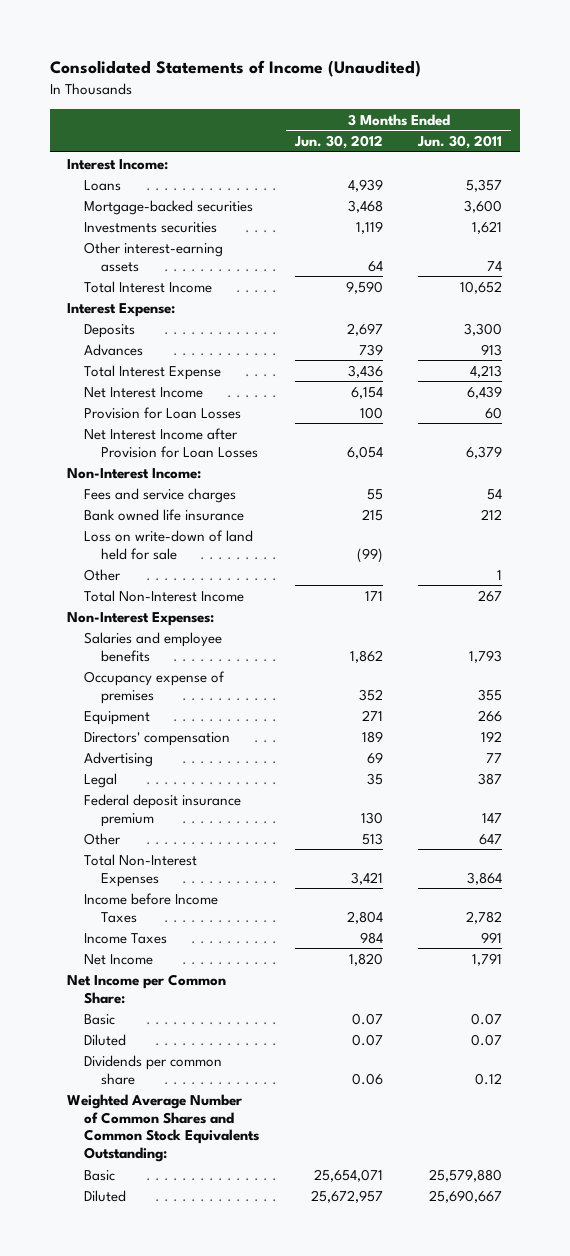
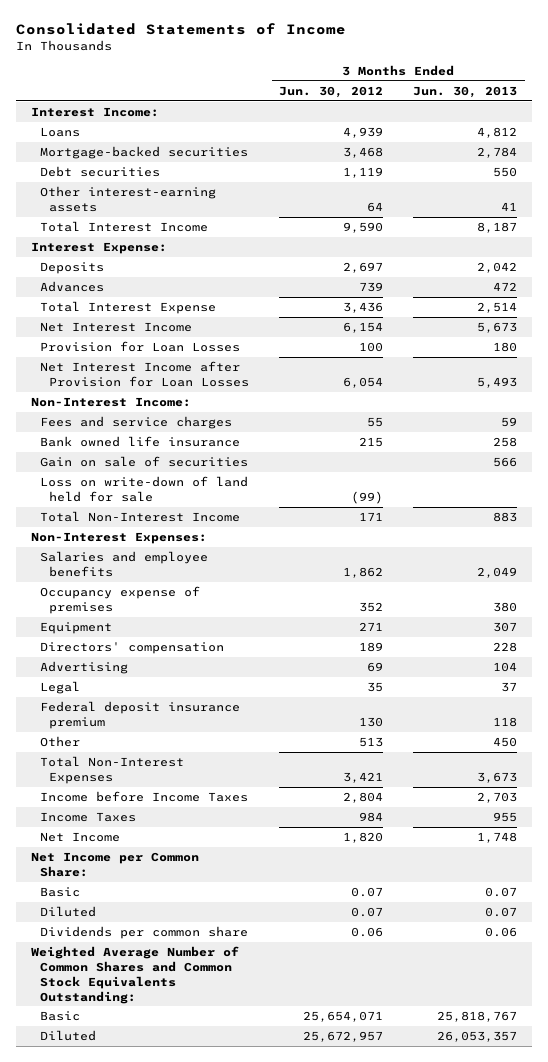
- Consolidated Statements of Income (Unaudited)
+ Consolidated Statements of Income
- | 3 Months Ended Jun. 30, 2012 | 3 Months Ended Jun. 30, 2011
+ | 3 Months Ended Jun. 30, 2012 | 3 Months Ended Jun. 30, 2013
- Investments securities | 1,119 | 1,621
+ Debt securities | 1,119 | 550
+ Gain on sale of securities | | 566
- Other | | 1

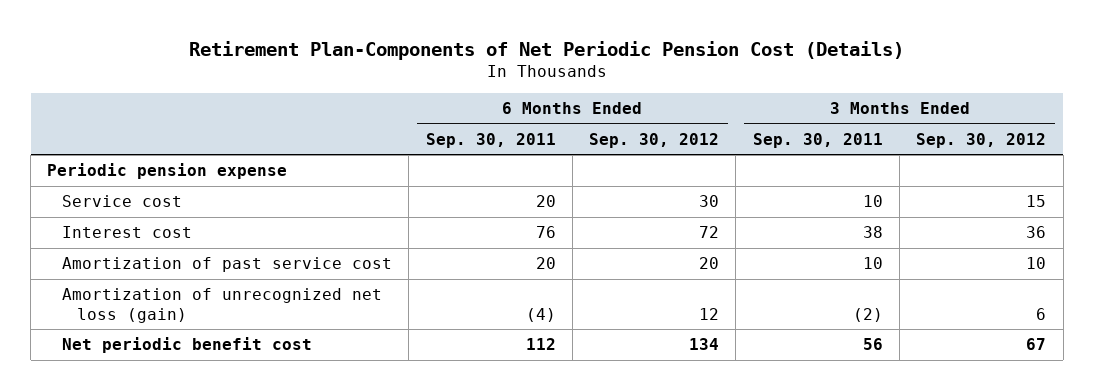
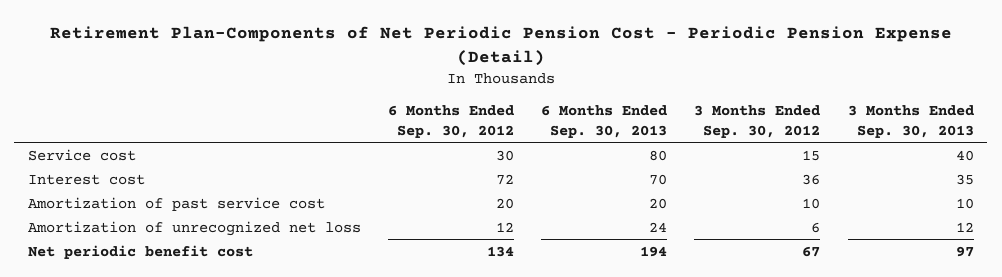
- Retirement Plan-Components of Net Periodic Pension Cost (Details)
+ Retirement Plan-Components of Net Periodic Pension Cost - Periodic Pension Expense (Detail)
- | 6 Months Ended Sep. 30, 2011 | 6 Months Ended Sep. 30, 2012 | 3 Months Ended Sep. 30, 2011 | 3 Months Ended Sep. 30, 2012
+ | 6 Months Ended Sep. 30, 2012 | 6 Months Ended Sep. 30, 2013 | 3 Months Ended Sep. 30, 2012 | 3 Months Ended Sep. 30, 2013
- Periodic pension expense
- Amortization of unrecognized net loss (gain) | (4) | 12 | (2) | 6
+ Amortization of unrecognized net loss | 12 | 24 | 6 | 12

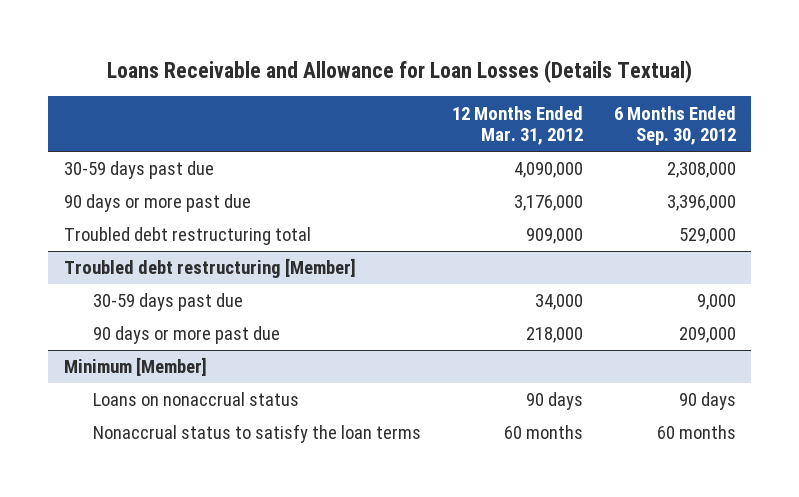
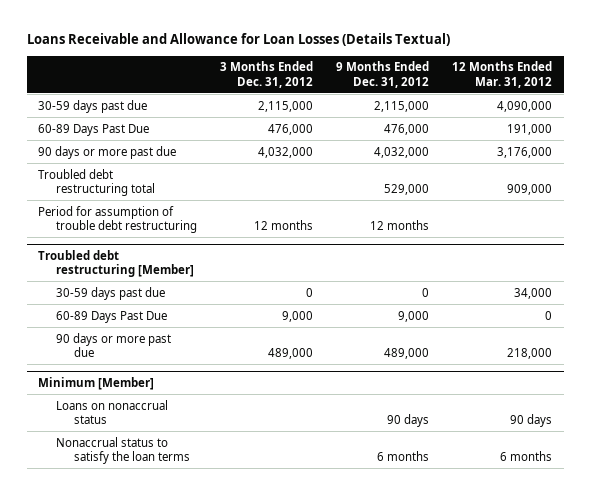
- | 12 Months Ended Mar. 31, 2012 | 6 Months Ended Sep. 30, 2012
+ | 3 Months Ended Dec. 31, 2012 | 9 Months Ended Dec. 31, 2012 | 12 Months Ended Mar. 31, 2012
+ 60-89 Days Past Due | 476,000 | 476,000 | 191,000
+ Period for assumption of trouble debt restructuring | 12 months | 12 months |
@ Troubled debt restructuring [Member]
+ 60-89 Days Past Due | 9,000 | 9,000 | 0
@ Minimum [Member]
- Nonaccrual status to satisfy the loan terms | 60 months | 60 months
+ Nonaccrual status to satisfy the loan terms | | 6 months | 6 months

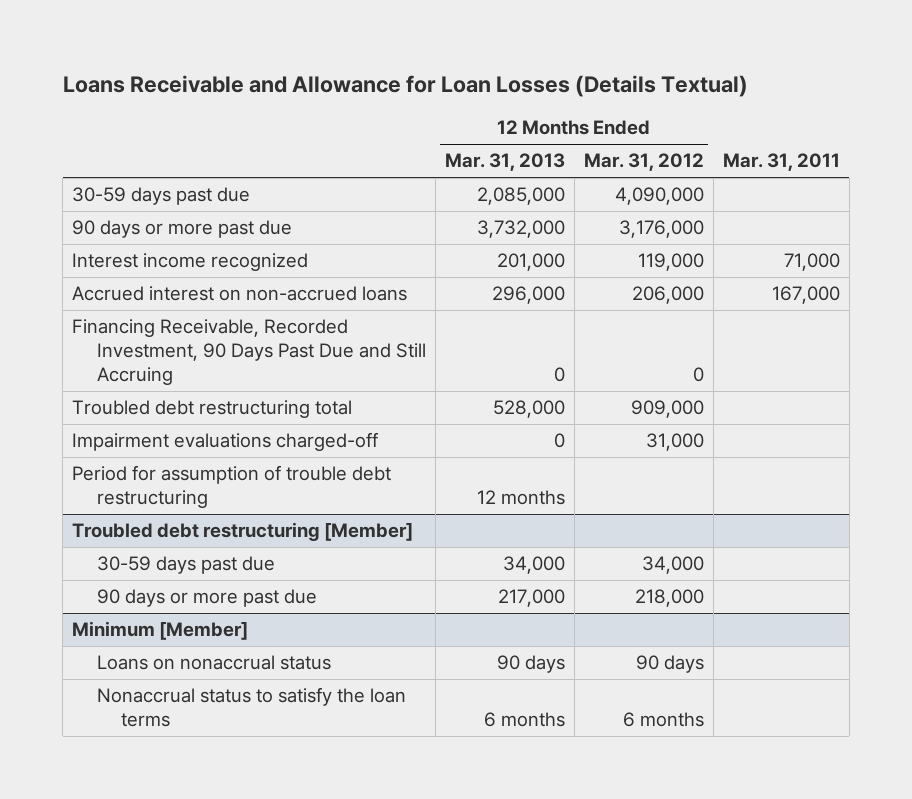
- | 3 Months Ended Dec. 31, 2012 | 9 Months Ended Dec. 31, 2012 | 12 Months Ended Mar. 31, 2012
+ | 12 Months Ended Mar. 31, 2013 | 12 Months Ended Mar. 31, 2012 | Mar. 31, 2011
- 60-89 Days Past Due | 476,000 | 476,000 | 191,000
+ Interest income recognized | 201,000 | 119,000 | 71,000
+ Accrued interest on non-accrued loans | 296,000 | 206,000 | 167,000
+ Financing Receivable, Recorded Investment, 90 Days Past Due and Still Accruing | 0 | 0 |
+ Impairment evaluations charged-off | 0 | 31,000 |
@ Troubled debt restructuring [Member]
- 60-89 Days Past Due | 9,000 | 9,000 | 0

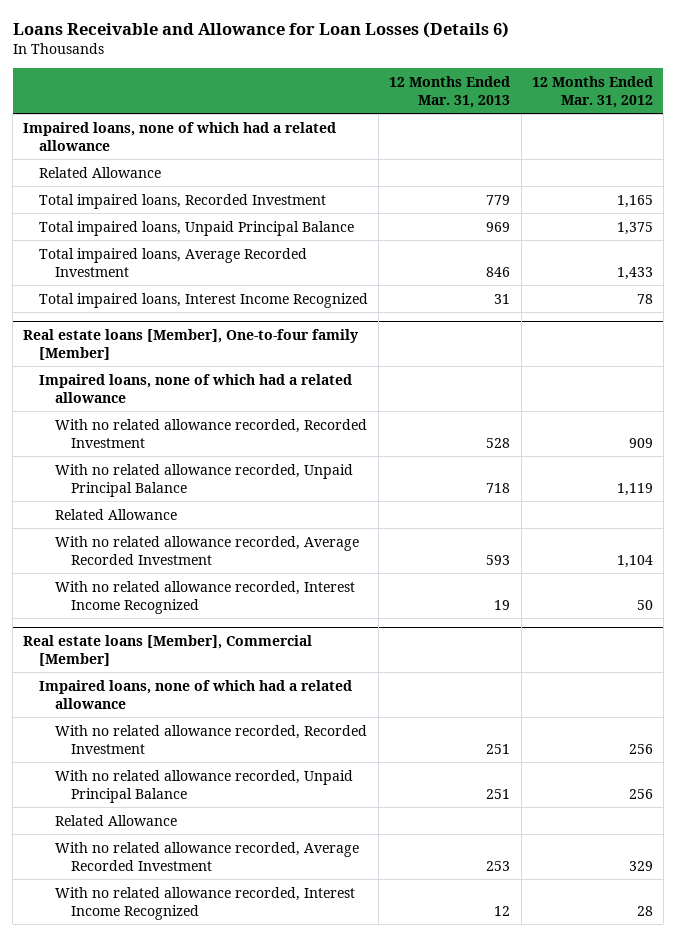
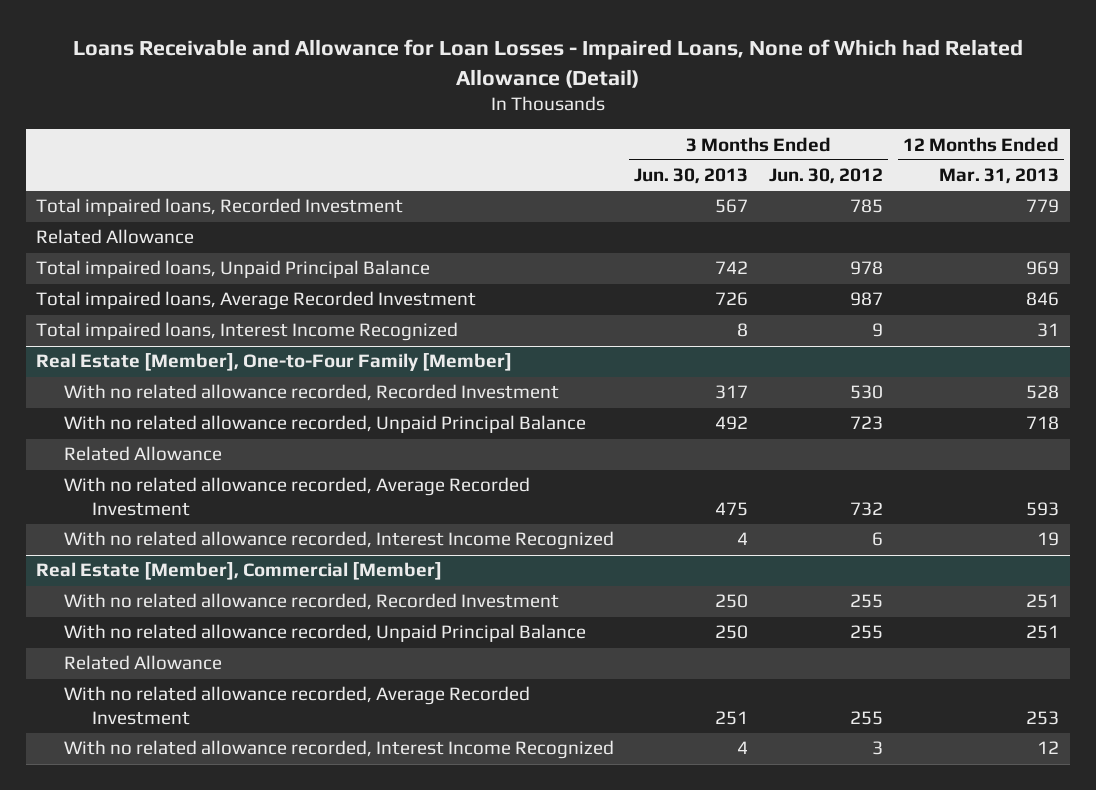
- Loans Receivable and Allowance for Loan Losses (Details 6)
+ Loans Receivable and Allowance for Loan Losses - Impaired Loans, None of Which had Related Allowance (Detail)
- | 12 Months Ended Mar. 31, 2013 | 12 Months Ended Mar. 31, 2012
+ | 3 Months Ended Jun. 30, 2013 | 3 Months Ended Jun. 30, 2012 | 12 Months Ended Mar. 31, 2013
- Impaired loans, none of which had a related allowance
moved down: Related Allowance
- Real estate loans [Member], One-to-four family [Member]
- Impaired loans, none of which had a related allowance
+ Real Estate [Member], One-to-Four Family [Member]
- Real estate loans [Member], Commercial [Member]
- Impaired loans, none of which had a related allowance
+ Real Estate [Member], Commercial [Member]

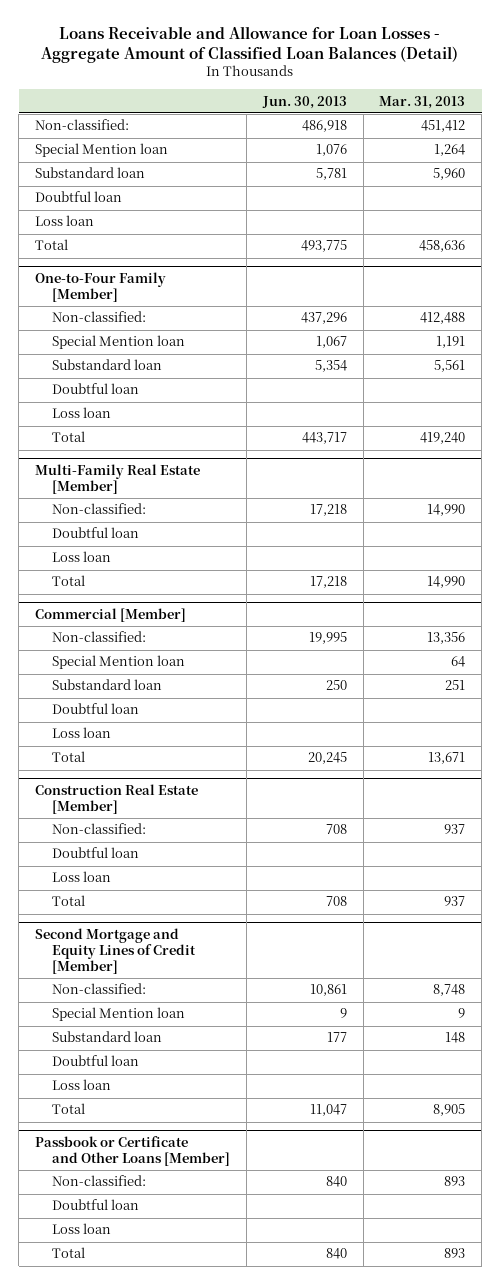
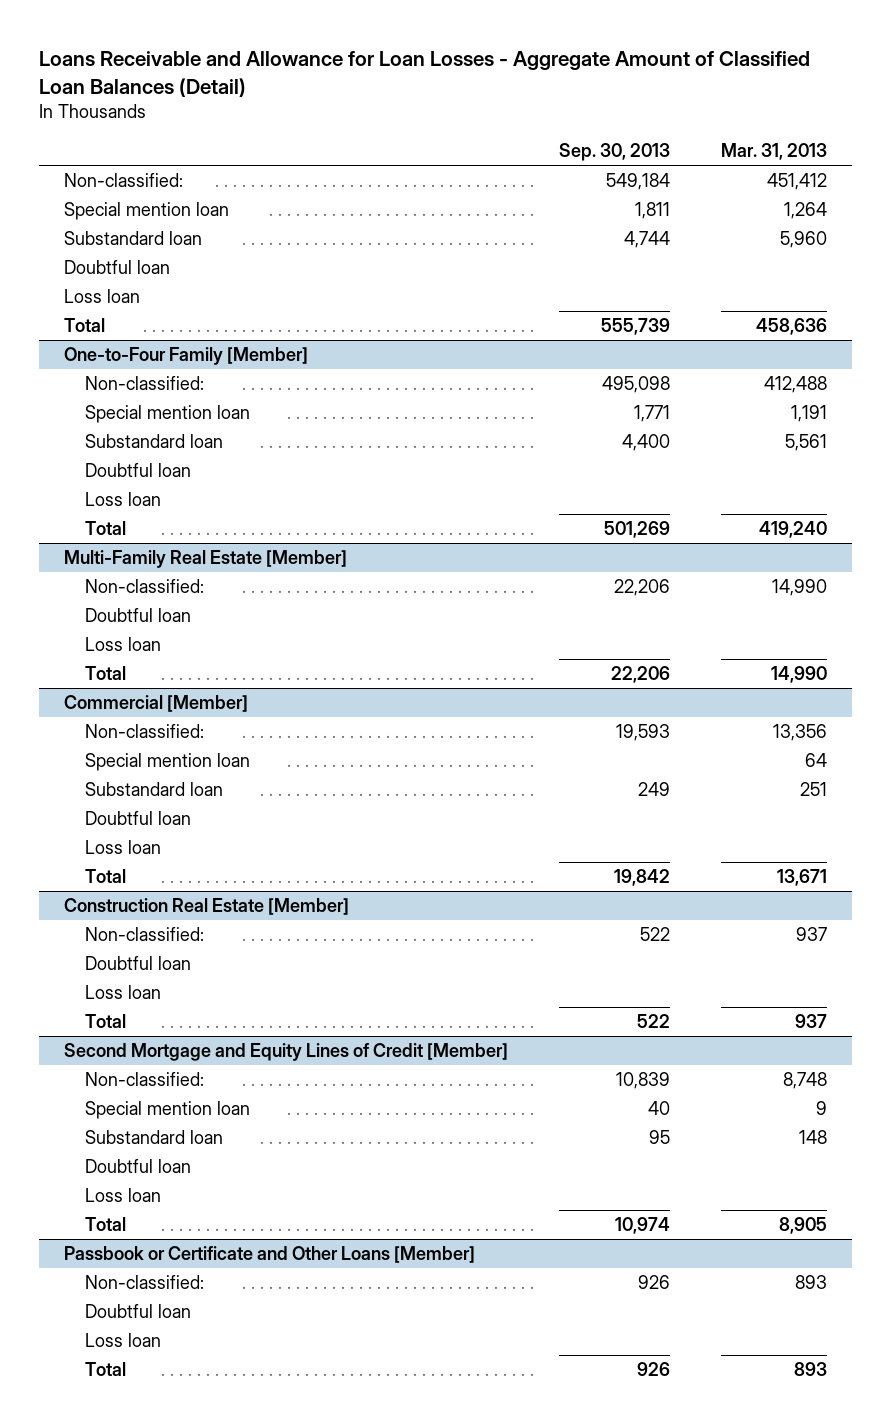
- | Jun. 30, 2013 | Mar. 31, 2013
+ | Sep. 30, 2013 | Mar. 31, 2013
- Special Mention loan | 1,076 | 1,264
+ Special mention loan | 1,811 | 1,264
@ One-to-Four Family [Member]
- Special Mention loan | 1,067 | 1,191
+ Special mention loan | 1,771 | 1,191
@ Commercial [Member]
- Special Mention loan | | 64
+ Special mention loan | | 64
@ Second Mortgage and Equity Lines of Credit [Member]
- Special Mention loan | 9 | 9
+ Special mention loan | 40 | 9

